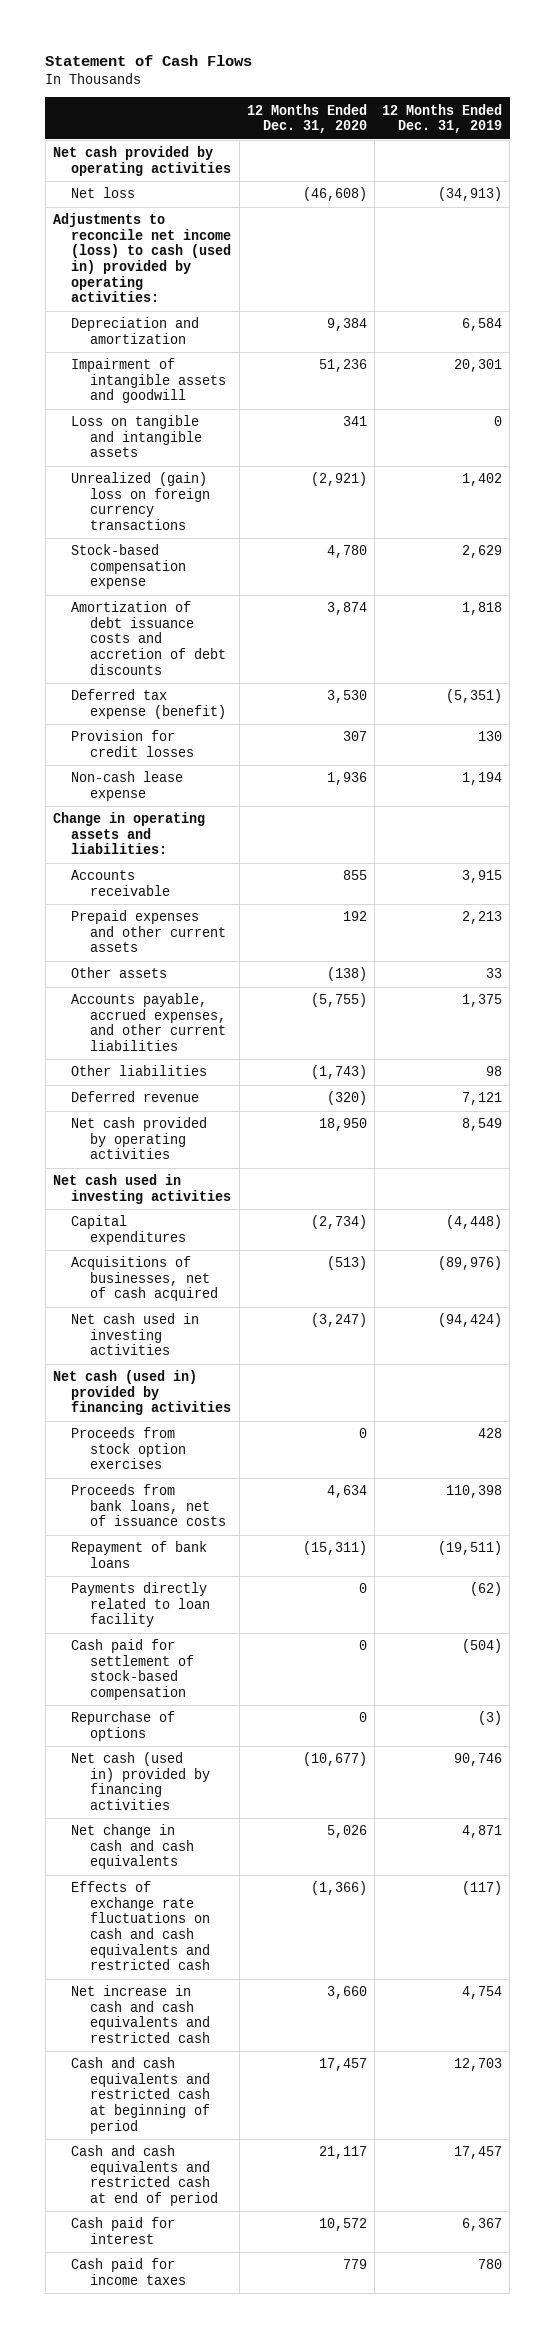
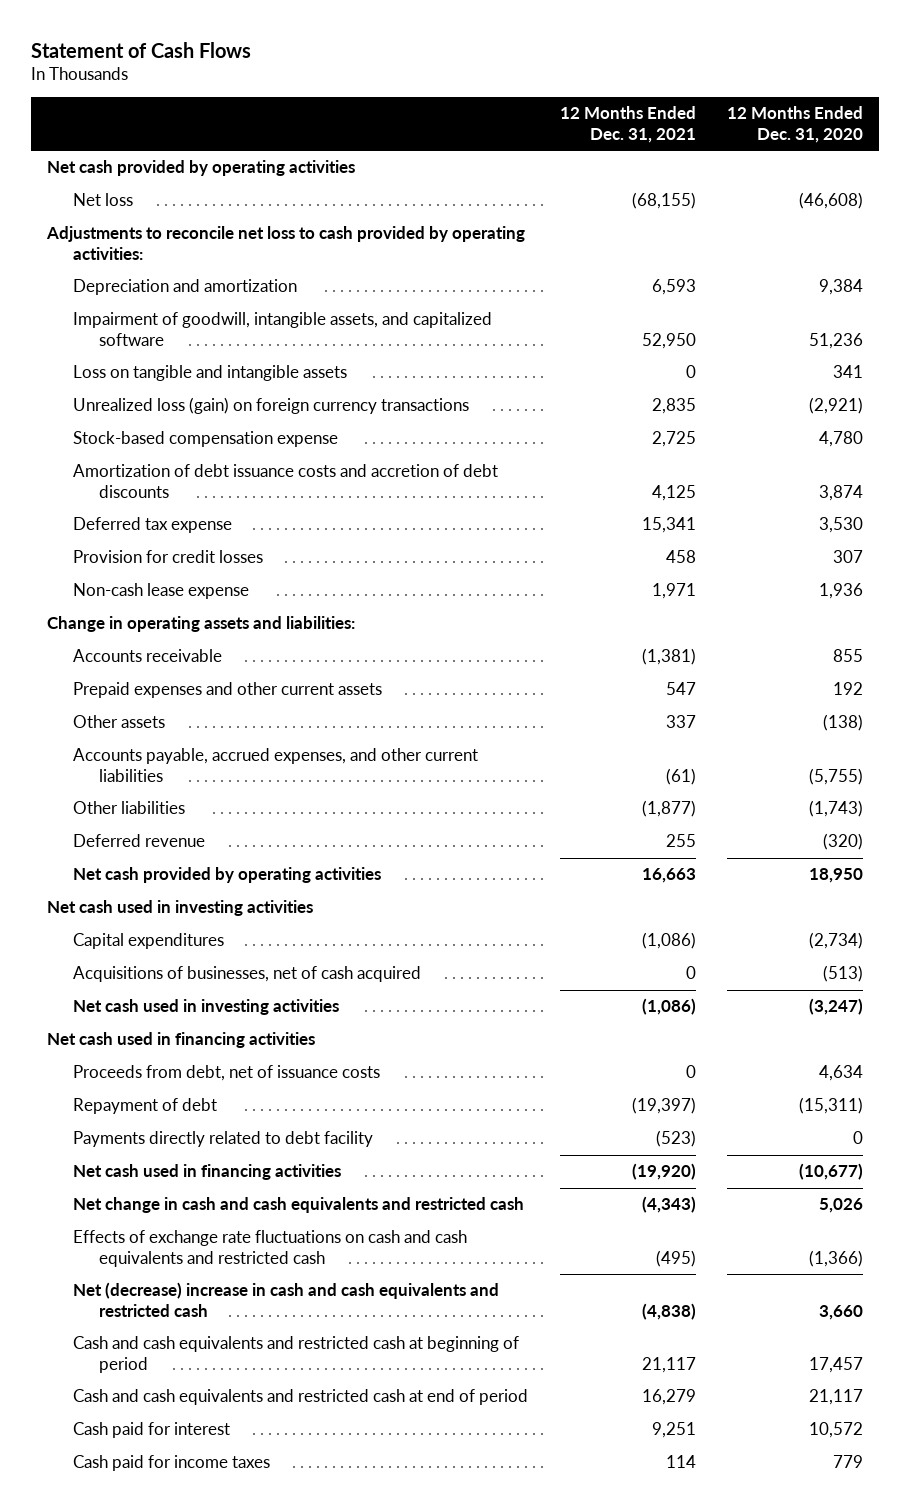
- | 12 Months Ended Dec. 31, 2020 | 12 Months Ended Dec. 31, 2019
+ | 12 Months Ended Dec. 31, 2021 | 12 Months Ended Dec. 31, 2020
- Adjustments to reconcile net income (loss) to cash (used in) provided by operating activities:
+ Adjustments to reconcile net loss to cash provided by operating activities:
- Impairment of intangible assets and goodwill | 51,236 | 20,301
+ Impairment of goodwill, intangible assets, and capitalized software | 52,950 | 51,236
- Unrealized (gain) loss on foreign currency transactions | (2,921) | 1,402
+ Unrealized loss (gain) on foreign currency transactions | 2,835 | (2,921)
- Deferred tax expense (benefit) | 3,530 | (5,351)
+ Deferred tax expense | 15,341 | 3,530
- Net cash (used in) provided by financing activities
- Proceeds from stock option exercises | 0 | 428
- Proceeds from bank loans, net of issuance costs | 4,634 | 110,398
- Repayment of bank loans | (15,311) | (19,511)
- Payments directly related to loan facility | 0 | (62)
- Cash paid for settlement of stock-based compensation | 0 | (504)
- Repurchase of options | 0 | (3)
- Net cash (used in) provided by financing activities | (10,677) | 90,746
- Net change in cash and cash equivalents | 5,026 | 4,871
+ Net cash used in financing activities
+ Proceeds from debt, net of issuance costs | 0 | 4,634
+ Repayment of debt | (19,397) | (15,311)
+ Payments directly related to debt facility | (523) | 0
+ Net cash used in financing activities | (19,920) | (10,677)
+ Net change in cash and cash equivalents and restricted cash | (4,343) | 5,026
- Net increase in cash and cash equivalents and restricted cash | 3,660 | 4,754
+ Net (decrease) increase in cash and cash equivalents and restricted cash | (4,838) | 3,660

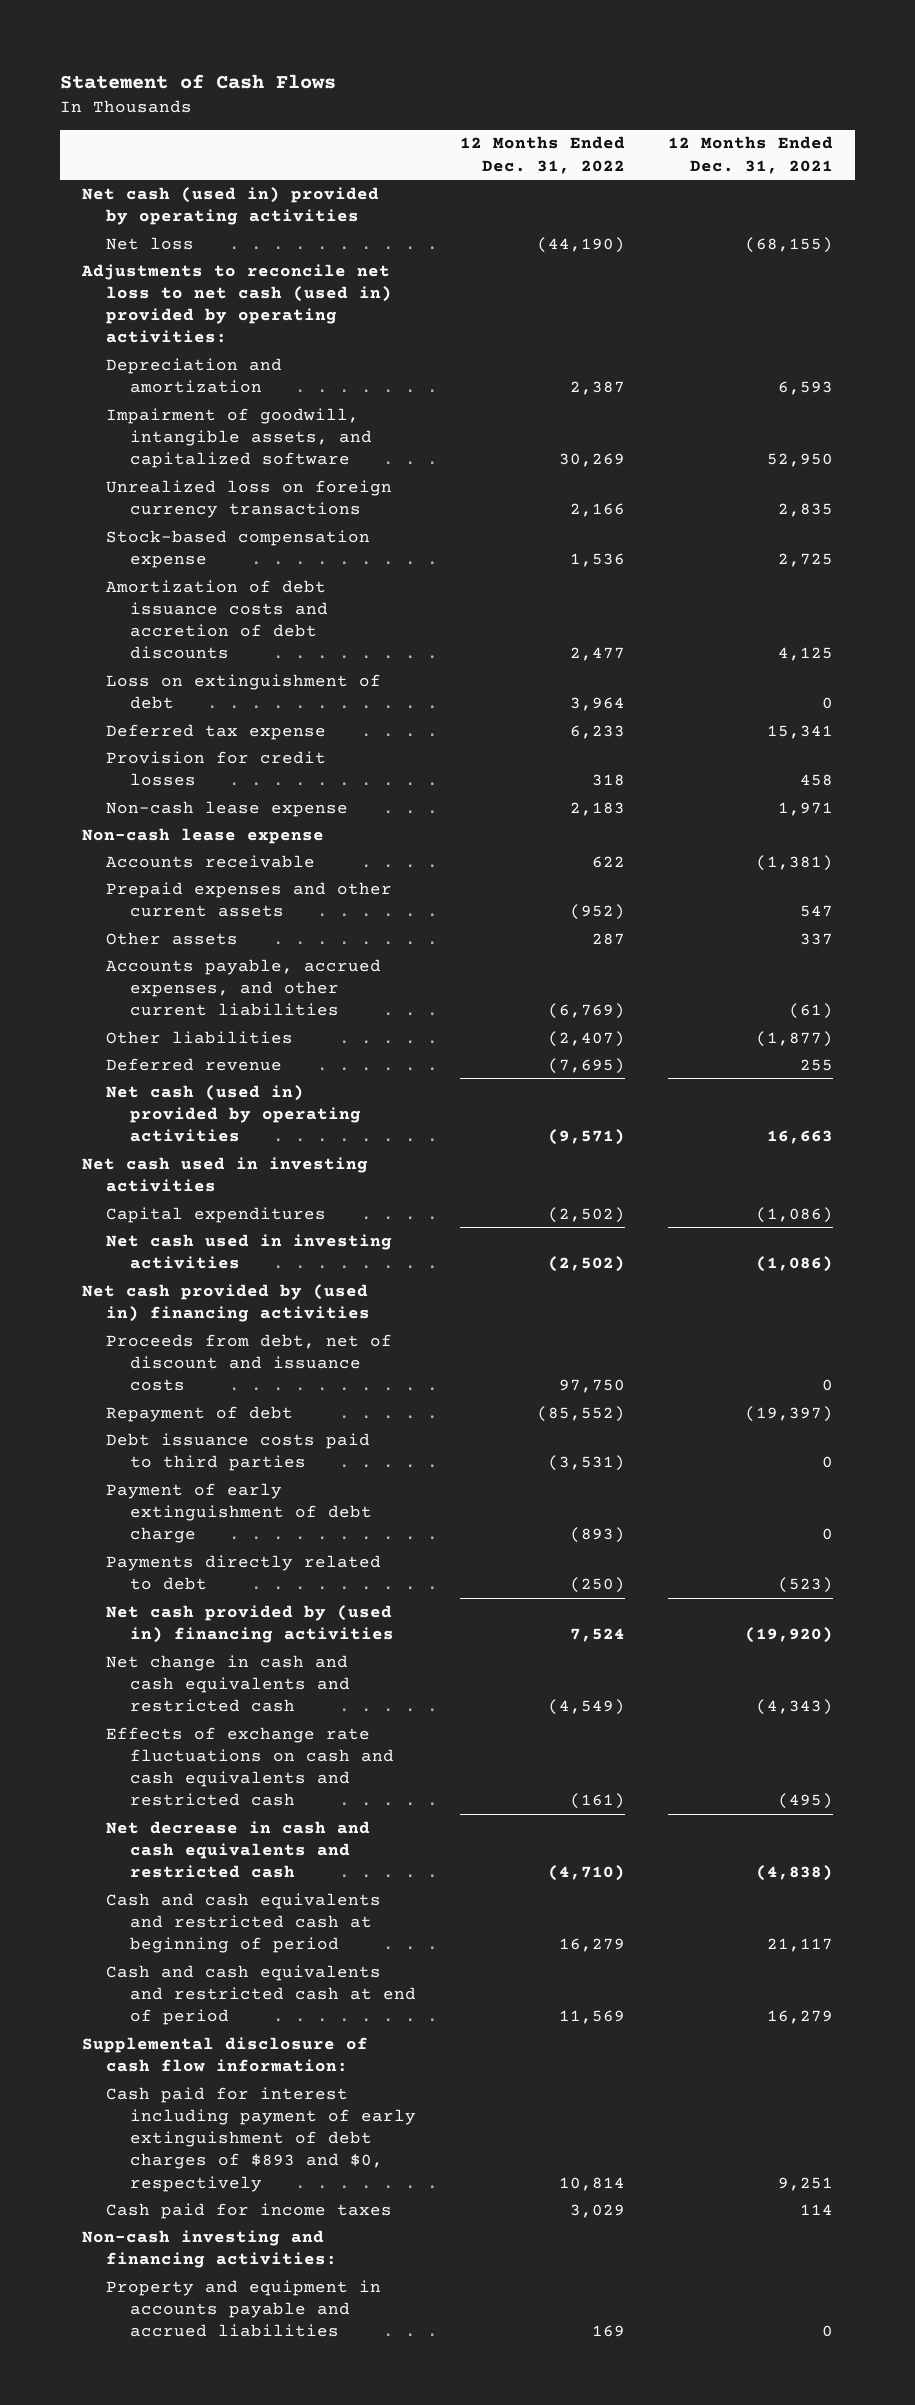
- | 12 Months Ended Dec. 31, 2021 | 12 Months Ended Dec. 31, 2020
+ | 12 Months Ended Dec. 31, 2022 | 12 Months Ended Dec. 31, 2021
- Net cash provided by operating activities
+ Net cash (used in) provided by operating activities
- Adjustments to reconcile net loss to cash provided by operating activities:
+ Adjustments to reconcile net loss to net cash (used in) provided by operating activities:
- Loss on tangible and intangible assets | 0 | 341
- Unrealized loss (gain) on foreign currency transactions | 2,835 | (2,921)
+ Unrealized loss on foreign currency transactions | 2,166 | 2,835
+ Loss on extinguishment of debt | 3,964 | 0
- Change in operating assets and liabilities:
+ Non-cash lease expense
- Net cash provided by operating activities | 16,663 | 18,950
+ Net cash (used in) provided by operating activities | (9,571) | 16,663
- Acquisitions of businesses, net of cash acquired | 0 | (513)
- Net cash used in financing activities
- Proceeds from debt, net of issuance costs | 0 | 4,634
+ Net cash provided by (used in) financing activities
+ Proceeds from debt, net of discount and issuance costs | 97,750 | 0
- Payments directly related to debt facility | (523) | 0
- Net cash used in financing activities | (19,920) | (10,677)
+ Debt issuance costs paid to third parties | (3,531) | 0
+ Payment of early extinguishment of debt charge | (893) | 0
+ Payments directly related to debt | (250) | (523)
+ Net cash provided by (used in) financing activities | 7,524 | (19,920)
- Net (decrease) increase in cash and cash equivalents and restricted cash | (4,838) | 3,660
+ Net decrease in cash and cash equivalents and restricted cash | (4,710) | (4,838)
- Cash paid for interest | 9,251 | 10,572
+ Supplemental disclosure of cash flow information:
+ Cash paid for interest including payment of early extinguishment of debt charges of $893 and $0, respectively | 10,814 | 9,251
+ Non-cash investing and financing activities:
+ Property and equipment in accounts payable and accrued liabilities | 169 | 0

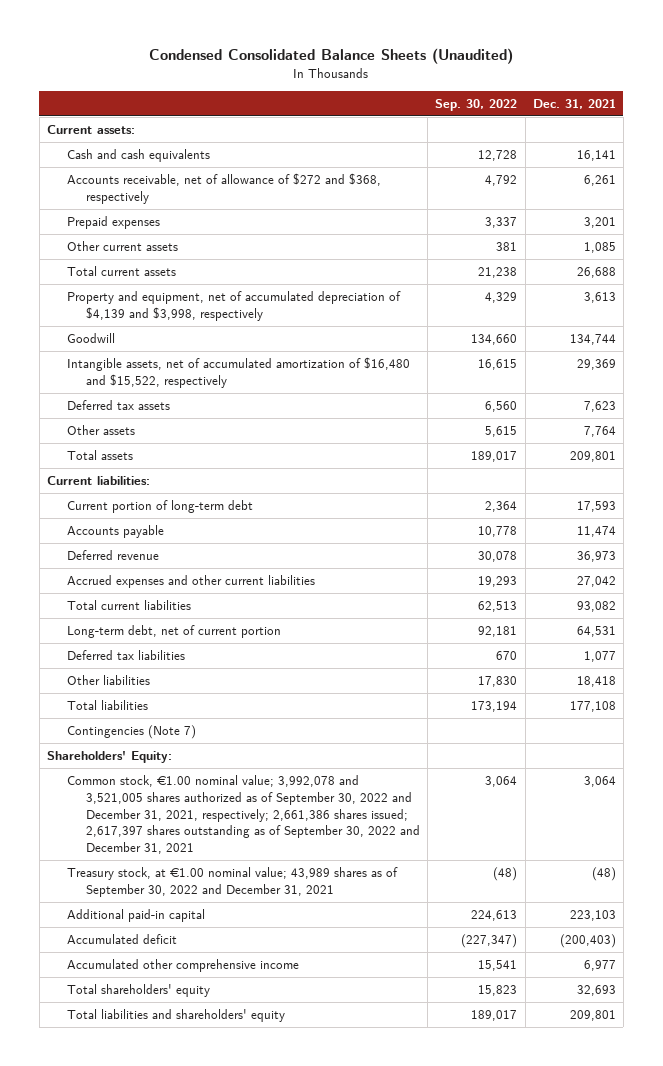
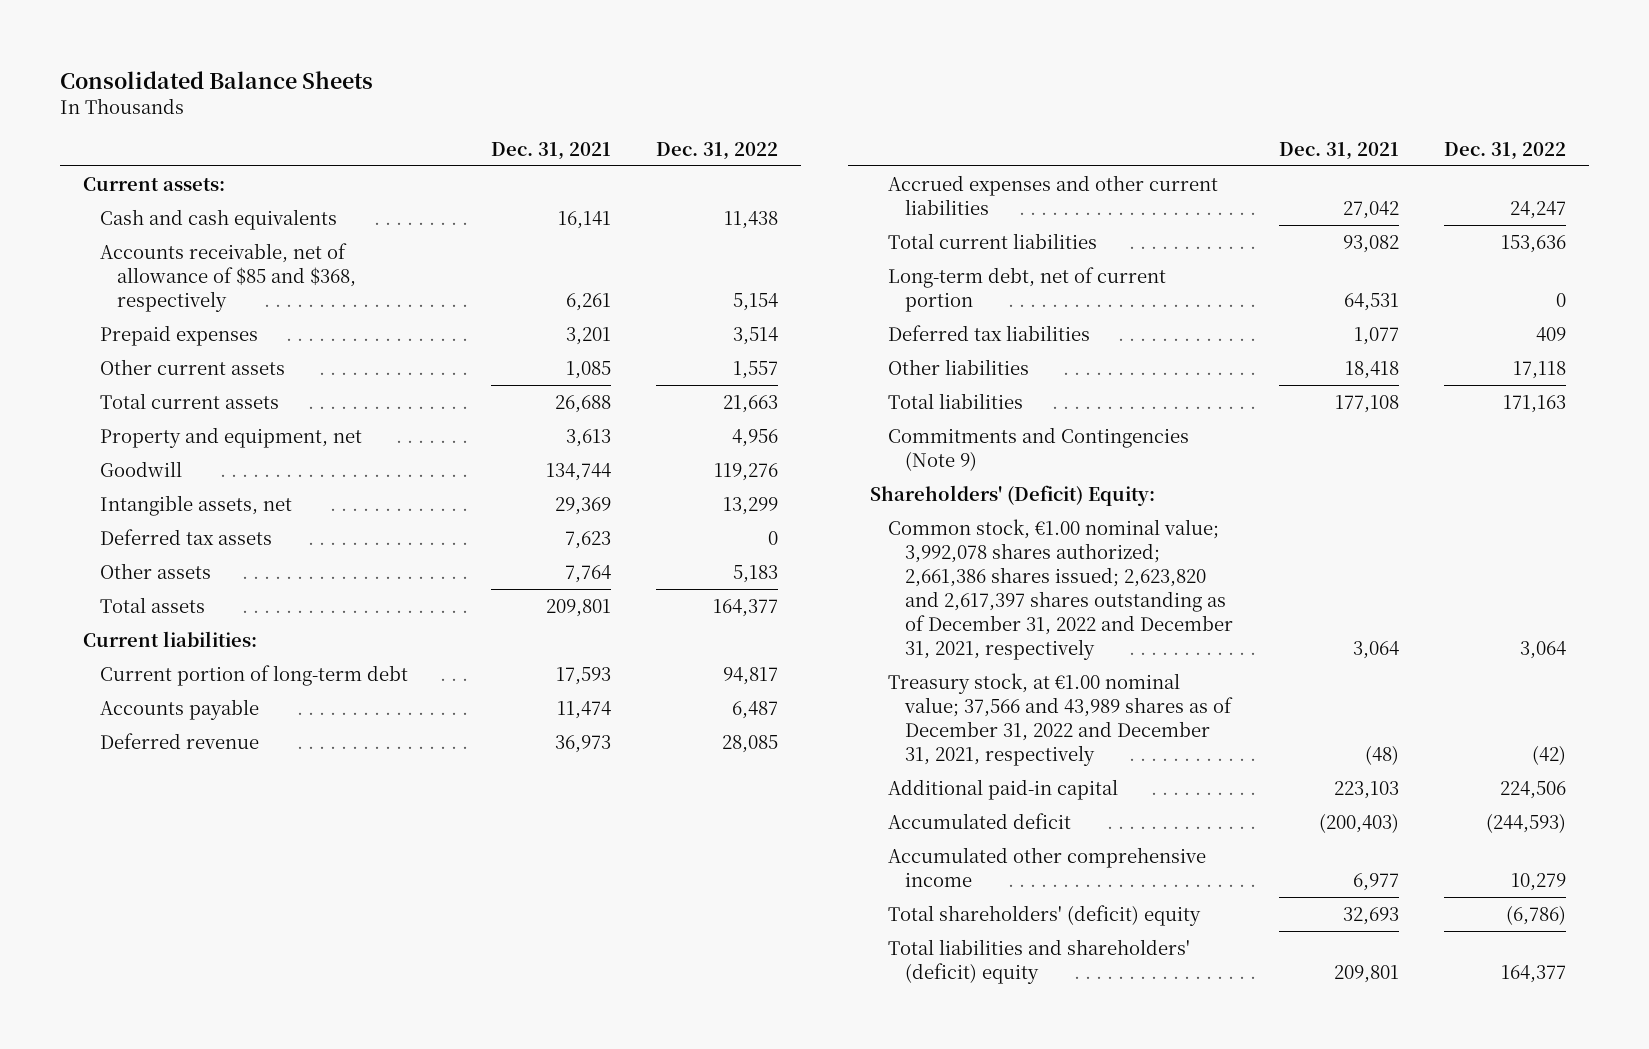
- Condensed Consolidated Balance Sheets (Unaudited)
+ Consolidated Balance Sheets
- | Sep. 30, 2022 | Dec. 31, 2021
+ | Dec. 31, 2021 | Dec. 31, 2022
- Accounts receivable, net of allowance of $272 and $368, respectively | 4,792 | 6,261
+ Accounts receivable, net of allowance of $85 and $368, respectively | 6,261 | 5,154
- Property and equipment, net of accumulated depreciation of $4,139 and $3,998, respectively | 4,329 | 3,613
+ Property and equipment, net | 3,613 | 4,956
- Intangible assets, net of accumulated amortization of $16,480 and $15,522, respectively | 16,615 | 29,369
+ Intangible assets, net | 29,369 | 13,299
- Contingencies (Note 7)
- Shareholders' Equity:
- Common stock, €1.00 nominal value; 3,992,078 and 3,521,005 shares authorized as of September 30, 2022 and December 31, 2021, respectively; 2,661,386 shares issued; 2,617,397 shares outstanding as of September 30, 2022 and December 31, 2021 | 3,064 | 3,064
- Treasury stock, at €1.00 nominal value; 43,989 shares as of September 30, 2022 and December 31, 2021 | (48) | (48)
+ Commitments and Contingencies (Note 9)
+ Shareholders' (Deficit) Equity:
+ Common stock, €1.00 nominal value; 3,992,078 shares authorized; 2,661,386 shares issued; 2,623,820 and 2,617,397 shares outstanding as of December 31, 2022 and December 31, 2021, respectively | 3,064 | 3,064
+ Treasury stock, at €1.00 nominal value; 37,566 and 43,989 shares as of December 31, 2022 and December 31, 2021, respectively | (48) | (42)
- Total shareholders' equity | 15,823 | 32,693
- Total liabilities and shareholders' equity | 189,017 | 209,801
+ Total shareholders' (deficit) equity | 32,693 | (6,786)
+ Total liabilities and shareholders' (deficit) equity | 209,801 | 164,377

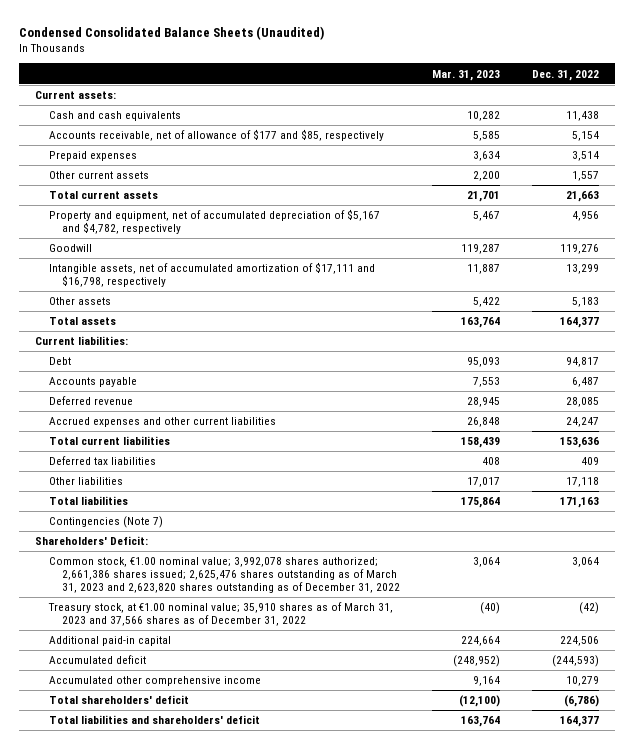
- Consolidated Balance Sheets
+ Condensed Consolidated Balance Sheets (Unaudited)
- | Dec. 31, 2021 | Dec. 31, 2022
+ | Mar. 31, 2023 | Dec. 31, 2022
- Accounts receivable, net of allowance of $85 and $368, respectively | 6,261 | 5,154
+ Accounts receivable, net of allowance of $177 and $85, respectively | 5,585 | 5,154
- Property and equipment, net | 3,613 | 4,956
+ Property and equipment, net of accumulated depreciation of $5,167 and $4,782, respectively | 5,467 | 4,956
- Intangible assets, net | 29,369 | 13,299
- Deferred tax assets | 7,623 | 0
+ Intangible assets, net of accumulated amortization of $17,111 and $16,798, respectively | 11,887 | 13,299
- Current portion of long-term debt | 17,593 | 94,817
+ Debt | 95,093 | 94,817
- Long-term debt, net of current portion | 64,531 | 0
- Commitments and Contingencies (Note 9)
- Shareholders' (Deficit) Equity:
- Common stock, €1.00 nominal value; 3,992,078 shares authorized; 2,661,386 shares issued; 2,623,820 and 2,617,397 shares outstanding as of December 31, 2022 and December 31, 2021, respectively | 3,064 | 3,064
- Treasury stock, at €1.00 nominal value; 37,566 and 43,989 shares as of December 31, 2022 and December 31, 2021, respectively | (48) | (42)
+ Contingencies (Note 7)
+ Shareholders' Deficit:
+ Common stock, €1.00 nominal value; 3,992,078 shares authorized; 2,661,386 shares issued; 2,625,476 shares outstanding as of March 31, 2023 and 2,623,820 shares outstanding as of December 31, 2022 | 3,064 | 3,064
+ Treasury stock, at €1.00 nominal value; 35,910 shares as of March 31, 2023 and 37,566 shares as of December 31, 2022 | (40) | (42)
- Total shareholders' (deficit) equity | 32,693 | (6,786)
- Total liabilities and shareholders' (deficit) equity | 209,801 | 164,377
+ Total shareholders' deficit | (12,100) | (6,786)
+ Total liabilities and shareholders' deficit | 163,764 | 164,377

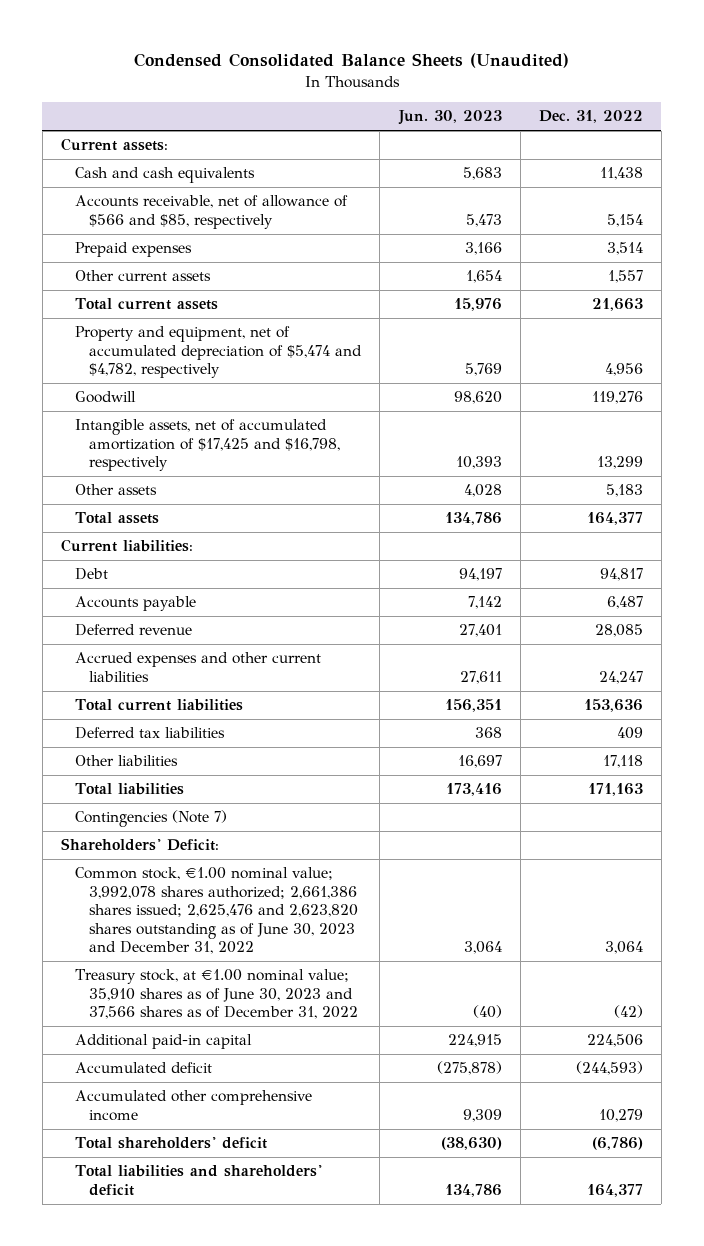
- | Mar. 31, 2023 | Dec. 31, 2022
+ | Jun. 30, 2023 | Dec. 31, 2022
- Accounts receivable, net of allowance of $177 and $85, respectively | 5,585 | 5,154
+ Accounts receivable, net of allowance of $566 and $85, respectively | 5,473 | 5,154
- Property and equipment, net of accumulated depreciation of $5,167 and $4,782, respectively | 5,467 | 4,956
+ Property and equipment, net of accumulated depreciation of $5,474 and $4,782, respectively | 5,769 | 4,956
- Intangible assets, net of accumulated amortization of $17,111 and $16,798, respectively | 11,887 | 13,299
+ Intangible assets, net of accumulated amortization of $17,425 and $16,798, respectively | 10,393 | 13,299
- Common stock, €1.00 nominal value; 3,992,078 shares authorized; 2,661,386 shares issued; 2,625,476 shares outstanding as of March 31, 2023 and 2,623,820 shares outstanding as of December 31, 2022 | 3,064 | 3,064
- Treasury stock, at €1.00 nominal value; 35,910 shares as of March 31, 2023 and 37,566 shares as of December 31, 2022 | (40) | (42)
+ Common stock, €1.00 nominal value; 3,992,078 shares authorized; 2,661,386 shares issued; 2,625,476 and 2,623,820 shares outstanding as of June 30, 2023 and December 31, 2022 | 3,064 | 3,064
+ Treasury stock, at €1.00 nominal value; 35,910 shares as of June 30, 2023 and 37,566 shares as of December 31, 2022 | (40) | (42)

